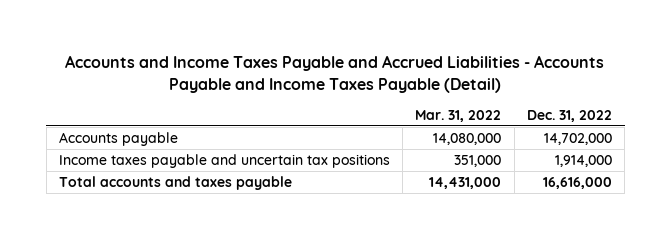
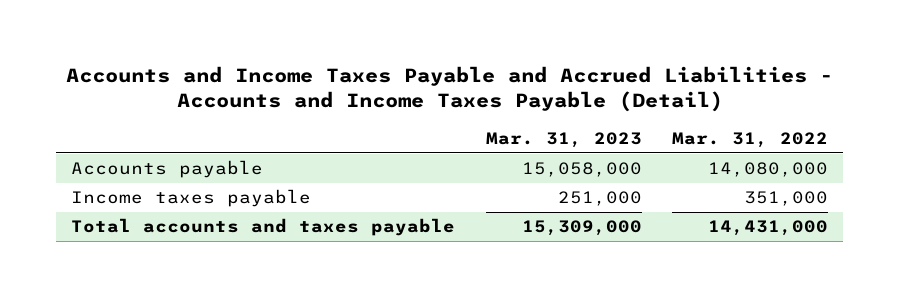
- Accounts and Income Taxes Payable and Accrued Liabilities - Accounts Payable and Income Taxes Payable (Detail)
+ Accounts and Income Taxes Payable and Accrued Liabilities - Accounts and Income Taxes Payable (Detail)
- | Mar. 31, 2022 | Dec. 31, 2022
+ | Mar. 31, 2023 | Mar. 31, 2022
- Income taxes payable and uncertain tax positions | 351,000 | 1,914,000
+ Income taxes payable | 251,000 | 351,000

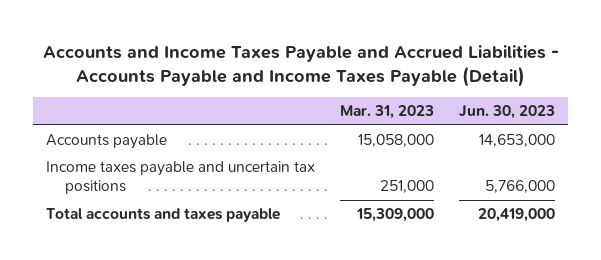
- Accounts and Income Taxes Payable and Accrued Liabilities - Accounts and Income Taxes Payable (Detail)
+ Accounts and Income Taxes Payable and Accrued Liabilities - Accounts Payable and Income Taxes Payable (Detail)
- | Mar. 31, 2023 | Mar. 31, 2022
+ | Mar. 31, 2023 | Jun. 30, 2023
- Income taxes payable | 251,000 | 351,000
+ Income taxes payable and uncertain tax positions | 251,000 | 5,766,000

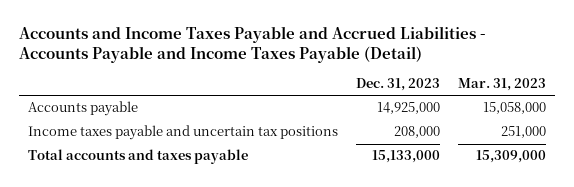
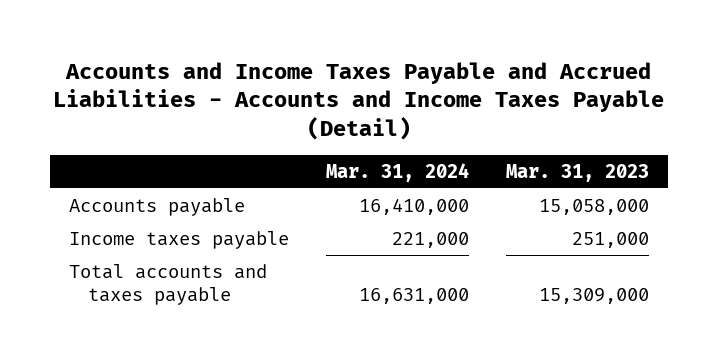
- Accounts and Income Taxes Payable and Accrued Liabilities - Accounts Payable and Income Taxes Payable (Detail)
+ Accounts and Income Taxes Payable and Accrued Liabilities - Accounts and Income Taxes Payable (Detail)
- | Dec. 31, 2023 | Mar. 31, 2023
+ | Mar. 31, 2024 | Mar. 31, 2023
- Income taxes payable and uncertain tax positions | 208,000 | 251,000
+ Income taxes payable | 221,000 | 251,000

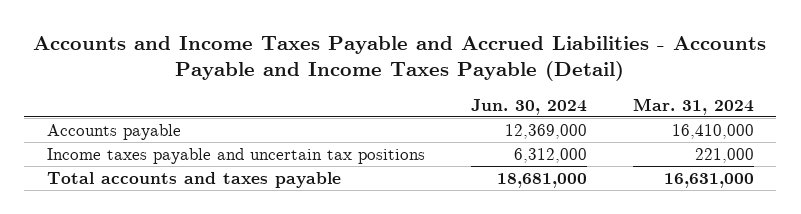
- Accounts and Income Taxes Payable and Accrued Liabilities - Accounts and Income Taxes Payable (Detail)
+ Accounts and Income Taxes Payable and Accrued Liabilities - Accounts Payable and Income Taxes Payable (Detail)
- | Mar. 31, 2024 | Mar. 31, 2023
+ | Jun. 30, 2024 | Mar. 31, 2024
- Income taxes payable | 221,000 | 251,000
+ Income taxes payable and uncertain tax positions | 6,312,000 | 221,000

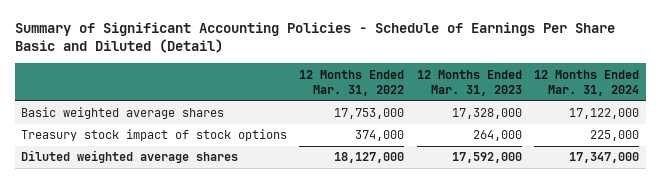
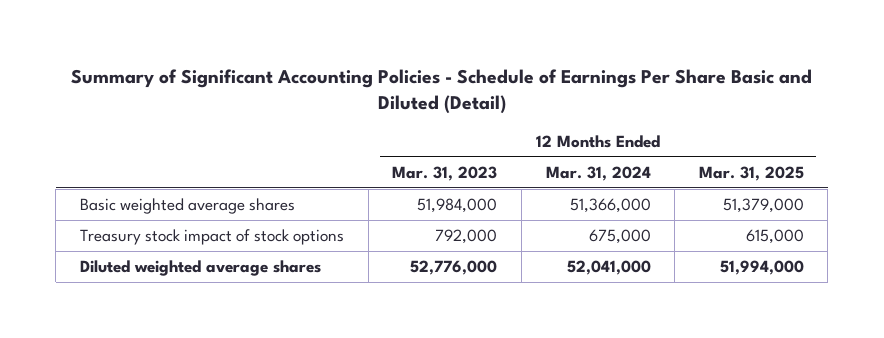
- | 12 Months Ended Mar. 31, 2022 | 12 Months Ended Mar. 31, 2023 | 12 Months Ended Mar. 31, 2024
+ | 12 Months Ended Mar. 31, 2023 | 12 Months Ended Mar. 31, 2024 | 12 Months Ended Mar. 31, 2025
- Basic weighted average shares | 17,753,000 | 17,328,000 | 17,122,000
- Treasury stock impact of stock options | 374,000 | 264,000 | 225,000
- Diluted weighted average shares | 18,127,000 | 17,592,000 | 17,347,000
+ Basic weighted average shares | 51,984,000 | 51,366,000 | 51,379,000
+ Treasury stock impact of stock options | 792,000 | 675,000 | 615,000
+ Diluted weighted average shares | 52,776,000 | 52,041,000 | 51,994,000

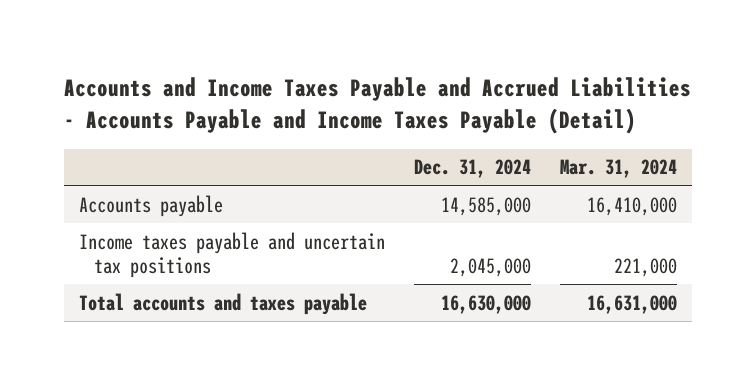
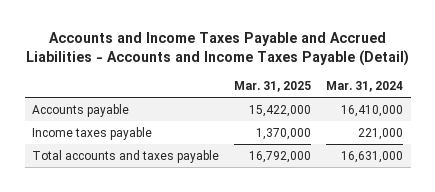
- Accounts and Income Taxes Payable and Accrued Liabilities - Accounts Payable and Income Taxes Payable (Detail)
+ Accounts and Income Taxes Payable and Accrued Liabilities - Accounts and Income Taxes Payable (Detail)
- | Dec. 31, 2024 | Mar. 31, 2024
+ | Mar. 31, 2025 | Mar. 31, 2024
- Income taxes payable and uncertain tax positions | 2,045,000 | 221,000
+ Income taxes payable | 1,370,000 | 221,000

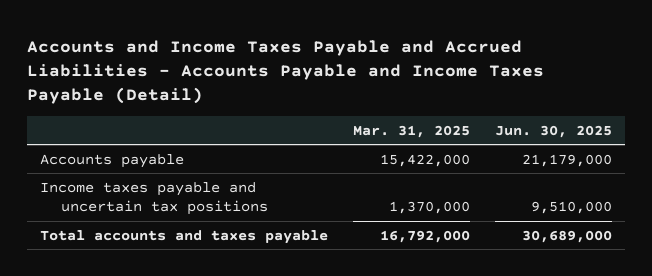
- Accounts and Income Taxes Payable and Accrued Liabilities - Accounts and Income Taxes Payable (Detail)
+ Accounts and Income Taxes Payable and Accrued Liabilities - Accounts Payable and Income Taxes Payable (Detail)
- | Mar. 31, 2025 | Mar. 31, 2024
+ | Mar. 31, 2025 | Jun. 30, 2025
- Income taxes payable | 1,370,000 | 221,000
+ Income taxes payable and uncertain tax positions | 1,370,000 | 9,510,000

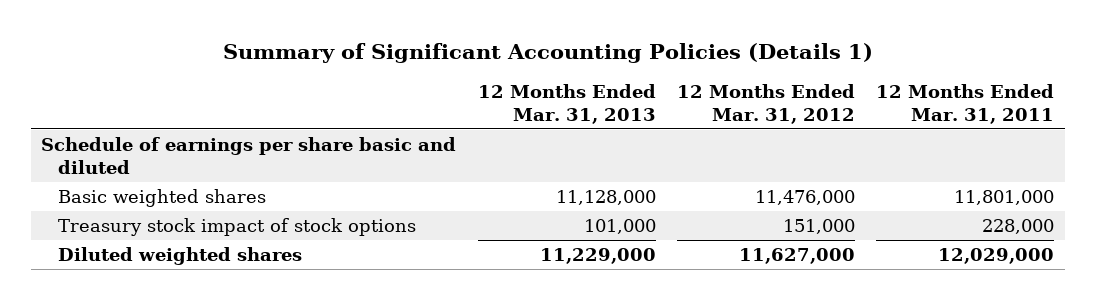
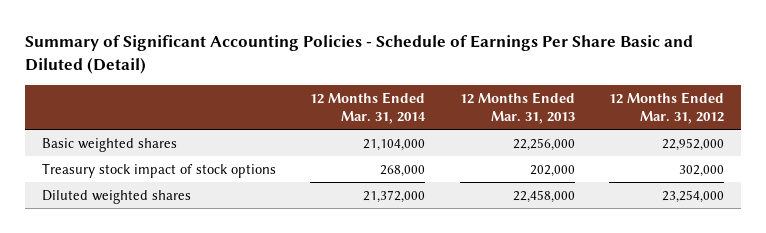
- Summary of Significant Accounting Policies (Details 1)
+ Summary of Significant Accounting Policies - Schedule of Earnings Per Share Basic and Diluted (Detail)
- | 12 Months Ended Mar. 31, 2013 | 12 Months Ended Mar. 31, 2012 | 12 Months Ended Mar. 31, 2011
+ | 12 Months Ended Mar. 31, 2014 | 12 Months Ended Mar. 31, 2013 | 12 Months Ended Mar. 31, 2012
- Schedule of earnings per share basic and diluted
- Basic weighted shares | 11,128,000 | 11,476,000 | 11,801,000
- Treasury stock impact of stock options | 101,000 | 151,000 | 228,000
- Diluted weighted shares | 11,229,000 | 11,627,000 | 12,029,000
+ Basic weighted shares | 21,104,000 | 22,256,000 | 22,952,000
+ Treasury stock impact of stock options | 268,000 | 202,000 | 302,000
+ Diluted weighted shares | 21,372,000 | 22,458,000 | 23,254,000

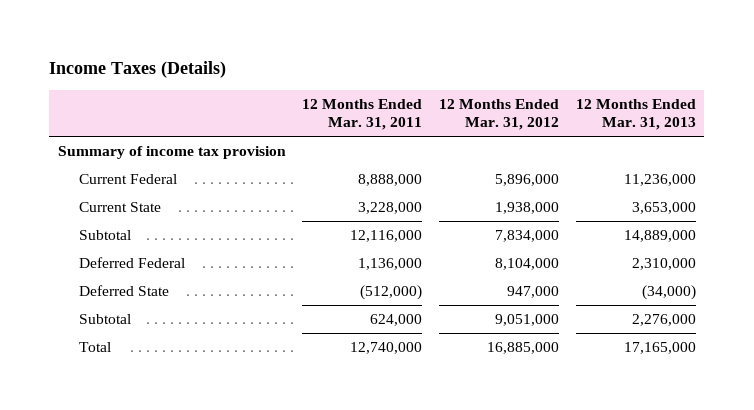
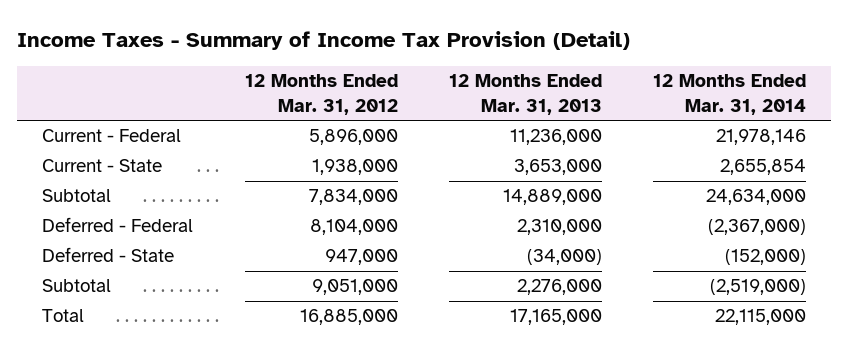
- Income Taxes (Details)
+ Income Taxes - Summary of Income Tax Provision (Detail)
- | 12 Months Ended Mar. 31, 2011 | 12 Months Ended Mar. 31, 2012 | 12 Months Ended Mar. 31, 2013
+ | 12 Months Ended Mar. 31, 2012 | 12 Months Ended Mar. 31, 2013 | 12 Months Ended Mar. 31, 2014
- Summary of income tax provision
- Current Federal | 8,888,000 | 5,896,000 | 11,236,000
- Current State | 3,228,000 | 1,938,000 | 3,653,000
+ Current - Federal | 5,896,000 | 11,236,000 | 21,978,146
+ Current - State | 1,938,000 | 3,653,000 | 2,655,854
- Deferred Federal | 1,136,000 | 8,104,000 | 2,310,000
- Deferred State | (512,000) | 947,000 | (34,000)
+ Deferred - Federal | 8,104,000 | 2,310,000 | (2,367,000)
+ Deferred - State | 947,000 | (34,000) | (152,000)

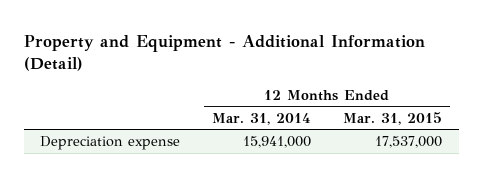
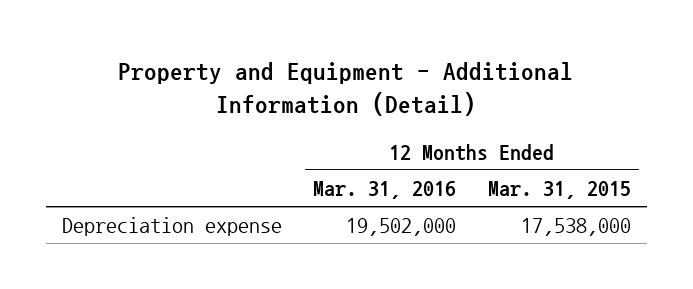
- | 12 Months Ended Mar. 31, 2014 | 12 Months Ended Mar. 31, 2015
+ | 12 Months Ended Mar. 31, 2016 | 12 Months Ended Mar. 31, 2015
- Depreciation expense | 15,941,000 | 17,537,000
+ Depreciation expense | 19,502,000 | 17,538,000

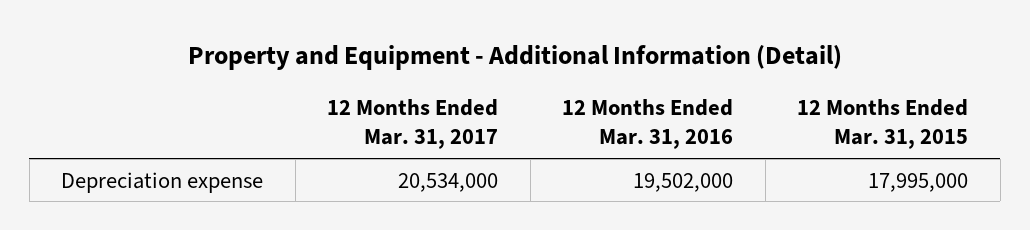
- | 12 Months Ended Mar. 31, 2016 | 12 Months Ended Mar. 31, 2015
+ | 12 Months Ended Mar. 31, 2017 | 12 Months Ended Mar. 31, 2016 | 12 Months Ended Mar. 31, 2015
- Depreciation expense | 19,502,000 | 17,538,000
+ Depreciation expense | 20,534,000 | 19,502,000 | 17,995,000

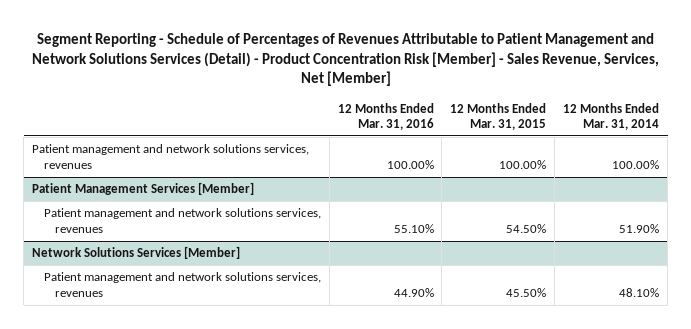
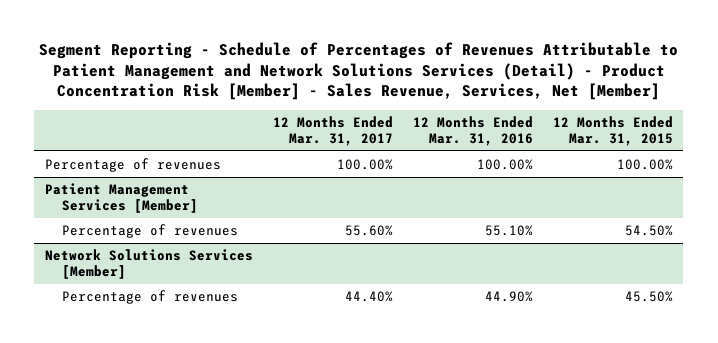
- | 12 Months Ended Mar. 31, 2016 | 12 Months Ended Mar. 31, 2015 | 12 Months Ended Mar. 31, 2014
+ | 12 Months Ended Mar. 31, 2017 | 12 Months Ended Mar. 31, 2016 | 12 Months Ended Mar. 31, 2015
- Patient management and network solutions services, revenues | 100.00% | 100.00% | 100.00%
+ Percentage of revenues | 100.00% | 100.00% | 100.00%
@ Patient Management Services [Member]
- Patient management and network solutions services, revenues | 55.10% | 54.50% | 51.90%
+ Percentage of revenues | 55.60% | 55.10% | 54.50%
@ Network Solutions Services [Member]
- Patient management and network solutions services, revenues | 44.90% | 45.50% | 48.10%
+ Percentage of revenues | 44.40% | 44.90% | 45.50%

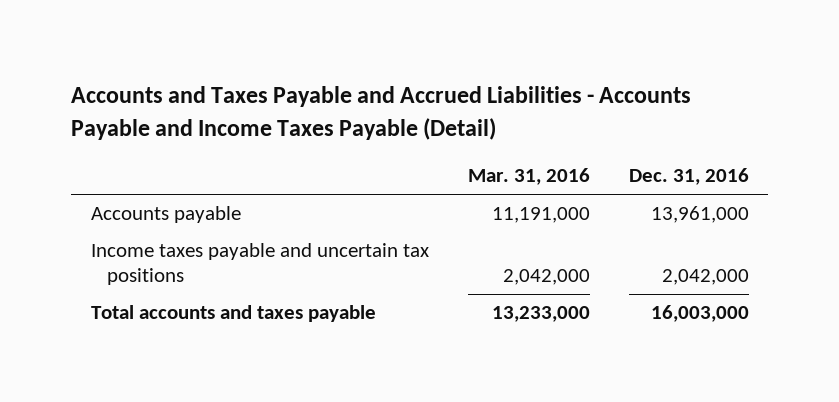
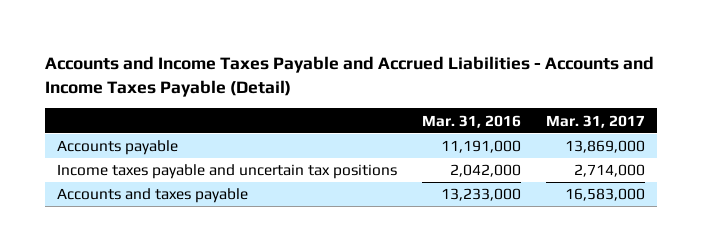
- Accounts and Taxes Payable and Accrued Liabilities - Accounts Payable and Income Taxes Payable (Detail)
+ Accounts and Income Taxes Payable and Accrued Liabilities - Accounts and Income Taxes Payable (Detail)
- | Mar. 31, 2016 | Dec. 31, 2016
+ | Mar. 31, 2016 | Mar. 31, 2017
- Total accounts and taxes payable | 13,233,000 | 16,003,000
+ Accounts and taxes payable | 13,233,000 | 16,583,000

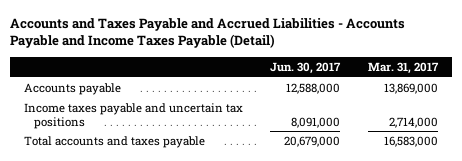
- Accounts and Income Taxes Payable and Accrued Liabilities - Accounts and Income Taxes Payable (Detail)
+ Accounts and Taxes Payable and Accrued Liabilities - Accounts Payable and Income Taxes Payable (Detail)
- | Mar. 31, 2016 | Mar. 31, 2017
+ | Jun. 30, 2017 | Mar. 31, 2017
- Accounts and taxes payable | 13,233,000 | 16,583,000
+ Total accounts and taxes payable | 20,679,000 | 16,583,000

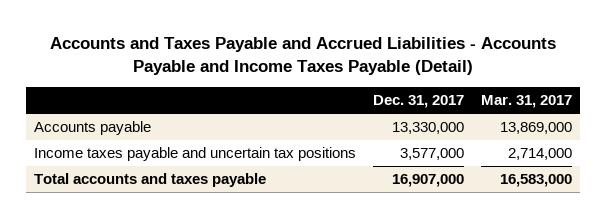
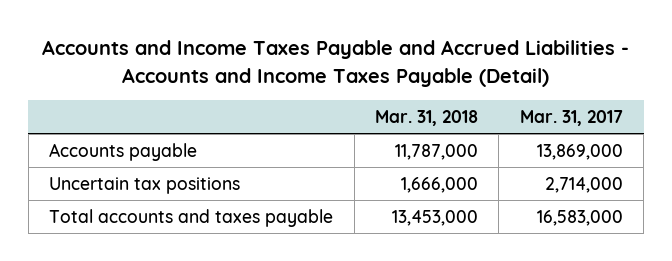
- Accounts and Taxes Payable and Accrued Liabilities - Accounts Payable and Income Taxes Payable (Detail)
+ Accounts and Income Taxes Payable and Accrued Liabilities - Accounts and Income Taxes Payable (Detail)
- | Dec. 31, 2017 | Mar. 31, 2017
+ | Mar. 31, 2018 | Mar. 31, 2017
- Income taxes payable and uncertain tax positions | 3,577,000 | 2,714,000
+ Uncertain tax positions | 1,666,000 | 2,714,000

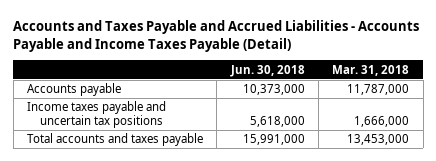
- Accounts and Income Taxes Payable and Accrued Liabilities - Accounts and Income Taxes Payable (Detail)
+ Accounts and Taxes Payable and Accrued Liabilities - Accounts Payable and Income Taxes Payable (Detail)
- | Mar. 31, 2018 | Mar. 31, 2017
+ | Jun. 30, 2018 | Mar. 31, 2018
- Uncertain tax positions | 1,666,000 | 2,714,000
+ Income taxes payable and uncertain tax positions | 5,618,000 | 1,666,000

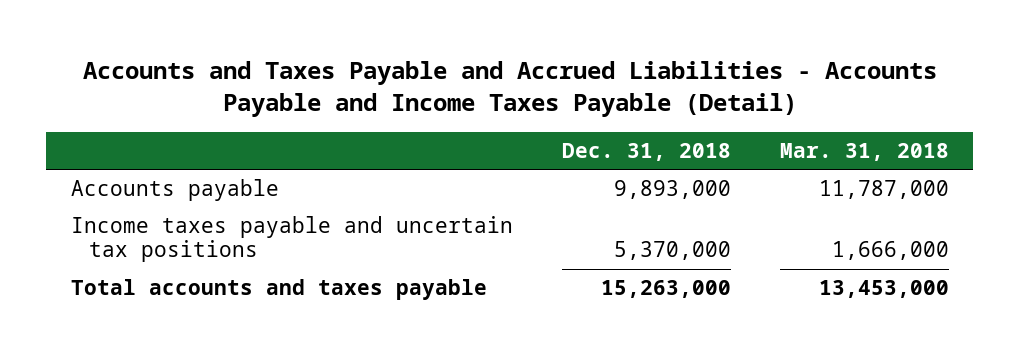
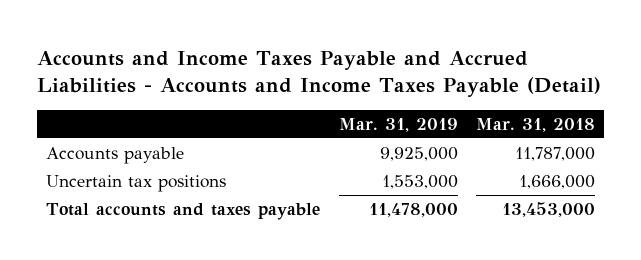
- Accounts and Taxes Payable and Accrued Liabilities - Accounts Payable and Income Taxes Payable (Detail)
+ Accounts and Income Taxes Payable and Accrued Liabilities - Accounts and Income Taxes Payable (Detail)
- | Dec. 31, 2018 | Mar. 31, 2018
+ | Mar. 31, 2019 | Mar. 31, 2018
- Income taxes payable and uncertain tax positions | 5,370,000 | 1,666,000
+ Uncertain tax positions | 1,553,000 | 1,666,000

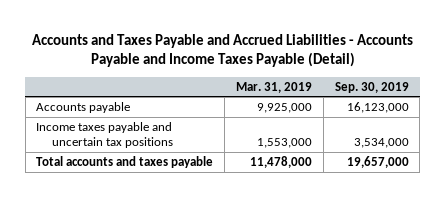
- Accounts and Income Taxes Payable and Accrued Liabilities - Accounts and Income Taxes Payable (Detail)
+ Accounts and Taxes Payable and Accrued Liabilities - Accounts Payable and Income Taxes Payable (Detail)
- | Mar. 31, 2019 | Mar. 31, 2018
+ | Mar. 31, 2019 | Sep. 30, 2019
- Uncertain tax positions | 1,553,000 | 1,666,000
+ Income taxes payable and uncertain tax positions | 1,553,000 | 3,534,000

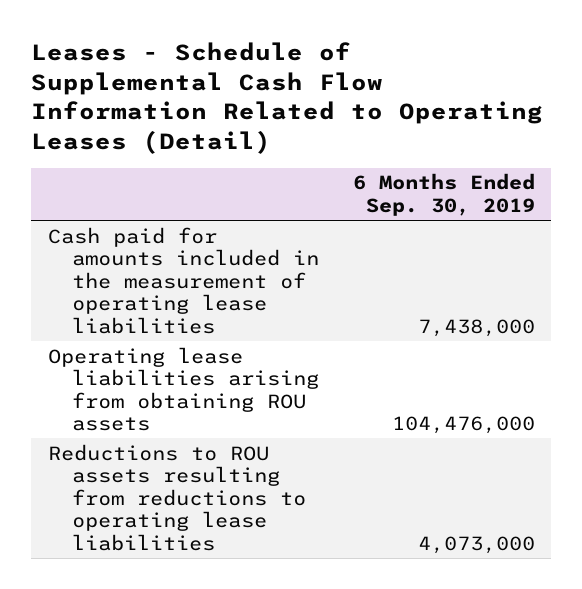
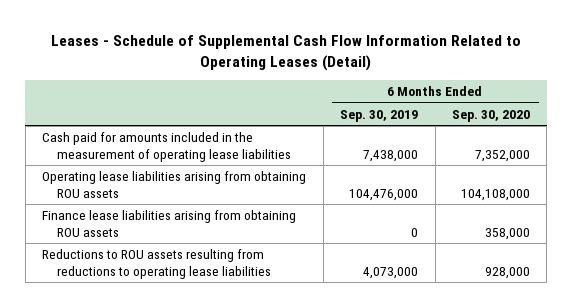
- | 6 Months Ended Sep. 30, 2019
+ | 6 Months Ended Sep. 30, 2019 | 6 Months Ended Sep. 30, 2020
+ Finance lease liabilities arising from obtaining ROU assets | 0 | 358,000

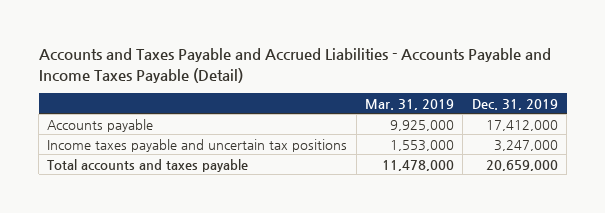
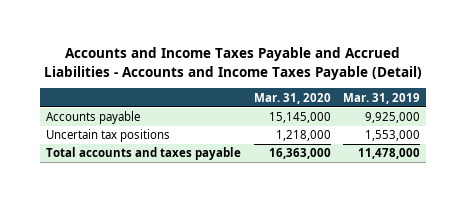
- Accounts and Taxes Payable and Accrued Liabilities - Accounts Payable and Income Taxes Payable (Detail)
+ Accounts and Income Taxes Payable and Accrued Liabilities - Accounts and Income Taxes Payable (Detail)
- | Mar. 31, 2019 | Dec. 31, 2019
+ | Mar. 31, 2020 | Mar. 31, 2019
- Income taxes payable and uncertain tax positions | 1,553,000 | 3,247,000
+ Uncertain tax positions | 1,218,000 | 1,553,000

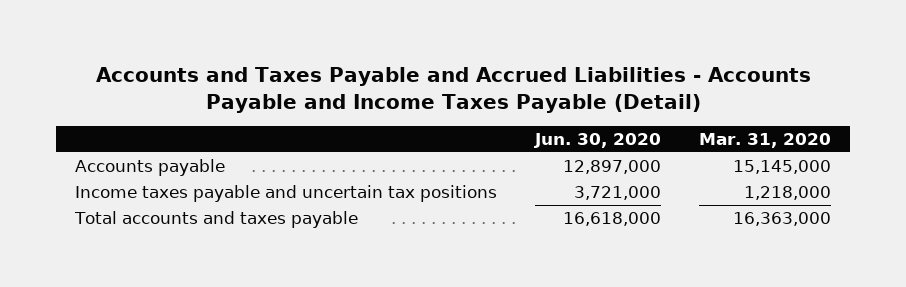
- Accounts and Income Taxes Payable and Accrued Liabilities - Accounts and Income Taxes Payable (Detail)
+ Accounts and Taxes Payable and Accrued Liabilities - Accounts Payable and Income Taxes Payable (Detail)
- | Mar. 31, 2020 | Mar. 31, 2019
+ | Jun. 30, 2020 | Mar. 31, 2020
- Uncertain tax positions | 1,218,000 | 1,553,000
+ Income taxes payable and uncertain tax positions | 3,721,000 | 1,218,000

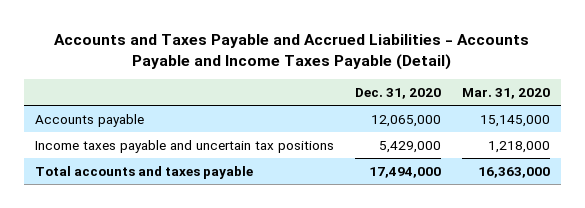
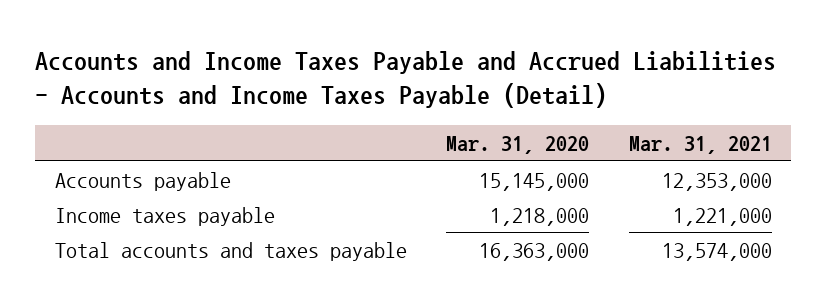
- Accounts and Taxes Payable and Accrued Liabilities - Accounts Payable and Income Taxes Payable (Detail)
+ Accounts and Income Taxes Payable and Accrued Liabilities - Accounts and Income Taxes Payable (Detail)
- | Dec. 31, 2020 | Mar. 31, 2020
+ | Mar. 31, 2020 | Mar. 31, 2021
- Income taxes payable and uncertain tax positions | 5,429,000 | 1,218,000
+ Income taxes payable | 1,218,000 | 1,221,000

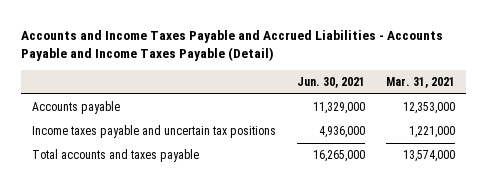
- Accounts and Income Taxes Payable and Accrued Liabilities - Accounts and Income Taxes Payable (Detail)
+ Accounts and Income Taxes Payable and Accrued Liabilities - Accounts Payable and Income Taxes Payable (Detail)
- | Mar. 31, 2020 | Mar. 31, 2021
+ | Jun. 30, 2021 | Mar. 31, 2021
- Income taxes payable | 1,218,000 | 1,221,000
+ Income taxes payable and uncertain tax positions | 4,936,000 | 1,221,000

